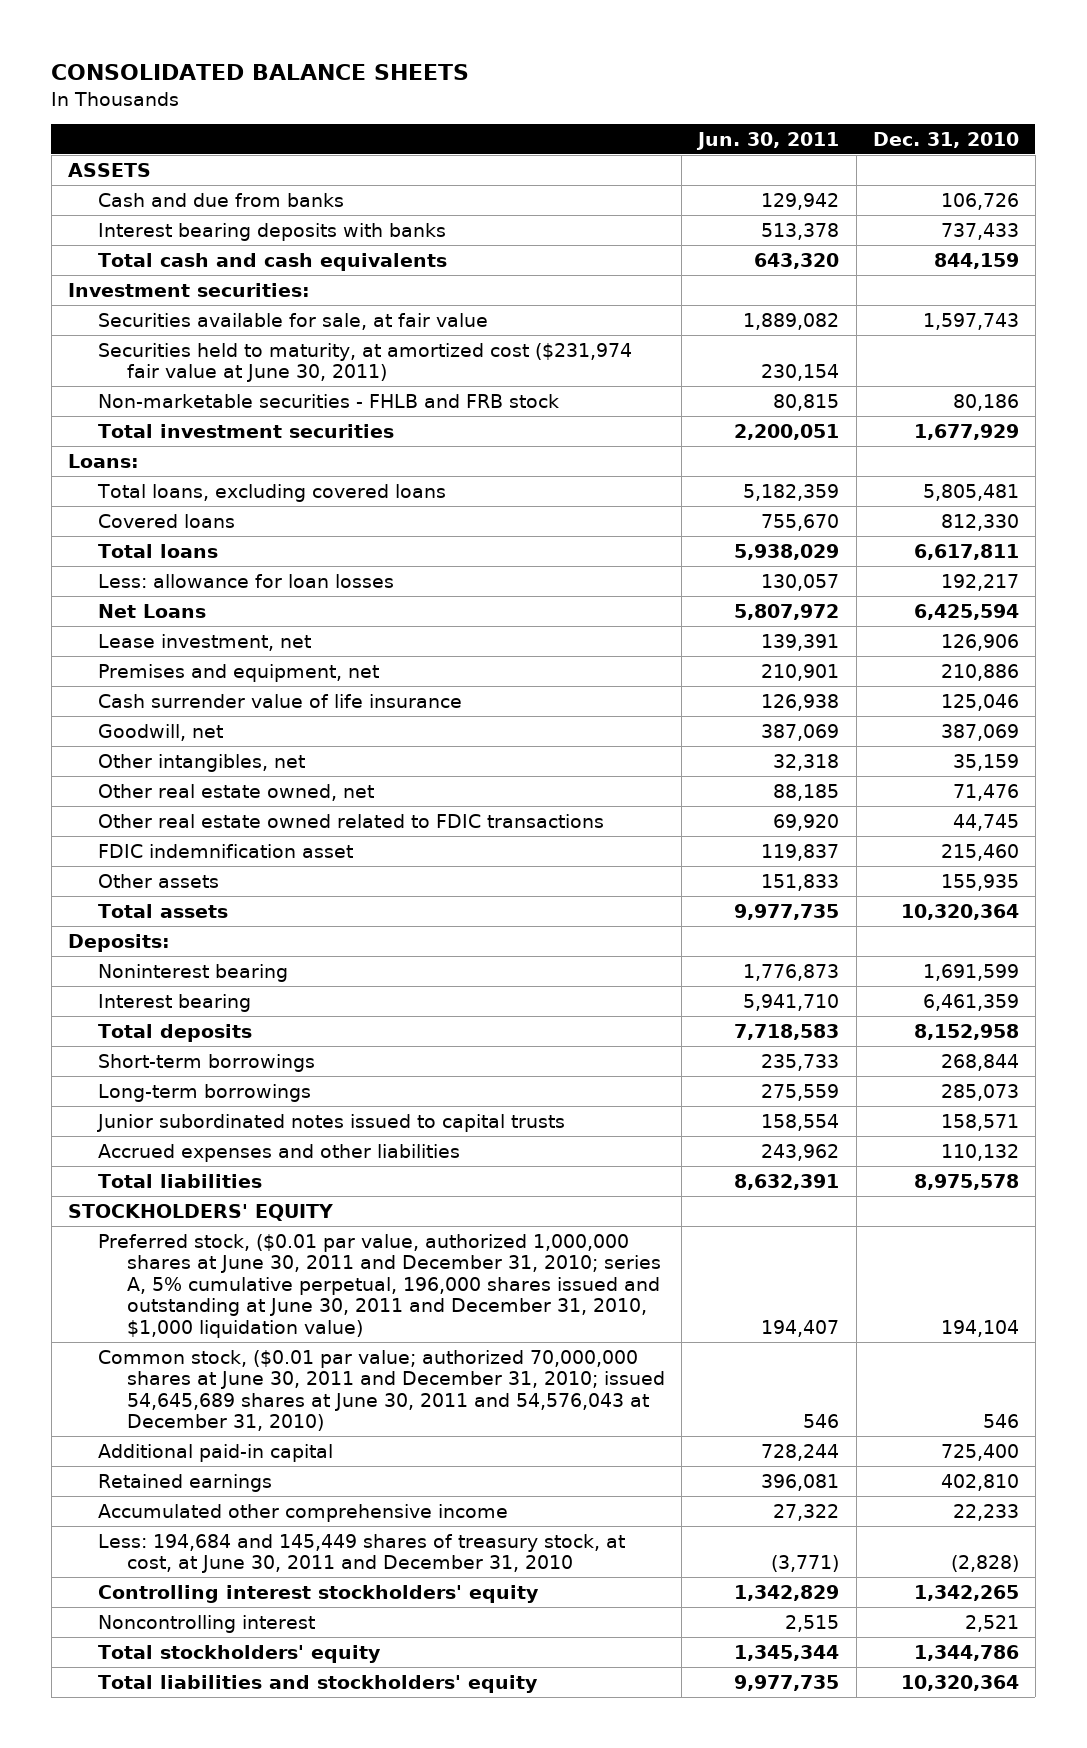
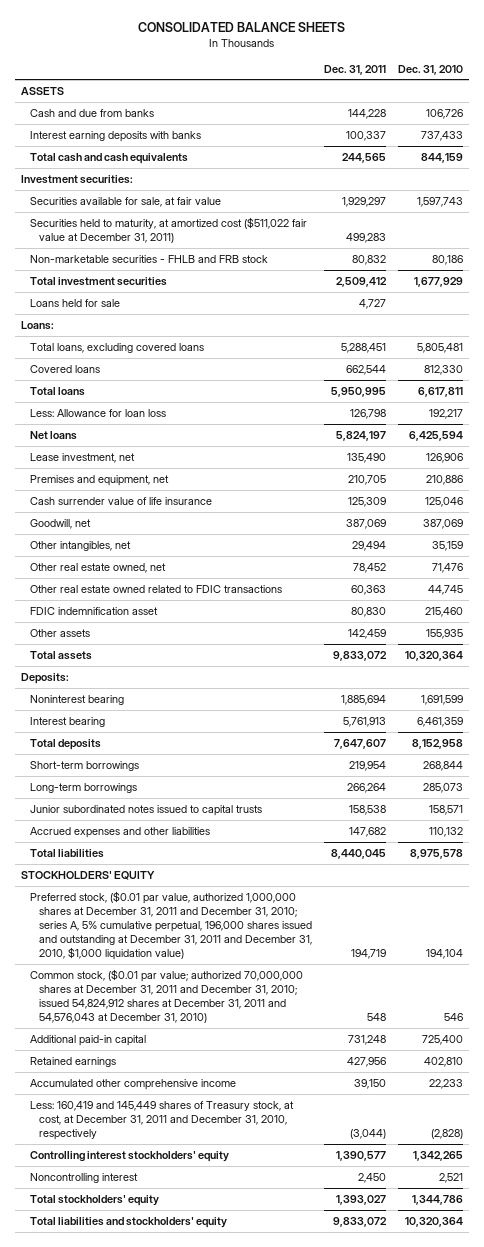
- | Jun. 30, 2011 | Dec. 31, 2010
+ | Dec. 31, 2011 | Dec. 31, 2010
- Interest bearing deposits with banks | 513,378 | 737,433
+ Interest earning deposits with banks | 100,337 | 737,433
- Securities held to maturity, at amortized cost ($231,974 fair value at June 30, 2011) | 230,154 |
+ Securities held to maturity, at amortized cost ($511,022 fair value at December 31, 2011) | 499,283 |
+ Loans held for sale | 4,727 |
- Less: allowance for loan losses | 130,057 | 192,217
- Net Loans | 5,807,972 | 6,425,594
+ Less: Allowance for loan loss | 126,798 | 192,217
+ Net loans | 5,824,197 | 6,425,594
- Preferred stock, ($0.01 par value, authorized 1,000,000 shares at June 30, 2011 and December 31, 2010; series A, 5% cumulative perpetual, 196,000 shares issued and outstanding at June 30, 2011 and December 31, 2010, $1,000 liquidation value) | 194,407 | 194,104
- Common stock, ($0.01 par value; authorized 70,000,000 shares at June 30, 2011 and December 31, 2010; issued 54,645,689 shares at June 30, 2011 and 54,576,043 at December 31, 2010) | 546 | 546
+ Preferred stock, ($0.01 par value, authorized 1,000,000 shares at December 31, 2011 and December 31, 2010; series A, 5% cumulative perpetual, 196,000 shares issued and outstanding at December 31, 2011 and December 31, 2010, $1,000 liquidation value) | 194,719 | 194,104
+ Common stock, ($0.01 par value; authorized 70,000,000 shares at December 31, 2011 and December 31, 2010; issued 54,824,912 shares at December 31, 2011 and 54,576,043 at December 31, 2010) | 548 | 546
- Less: 194,684 and 145,449 shares of treasury stock, at cost, at June 30, 2011 and December 31, 2010 | (3,771) | (2,828)
+ Less: 160,419 and 145,449 shares of Treasury stock, at cost, at December 31, 2011 and December 31, 2010, respectively | (3,044) | (2,828)

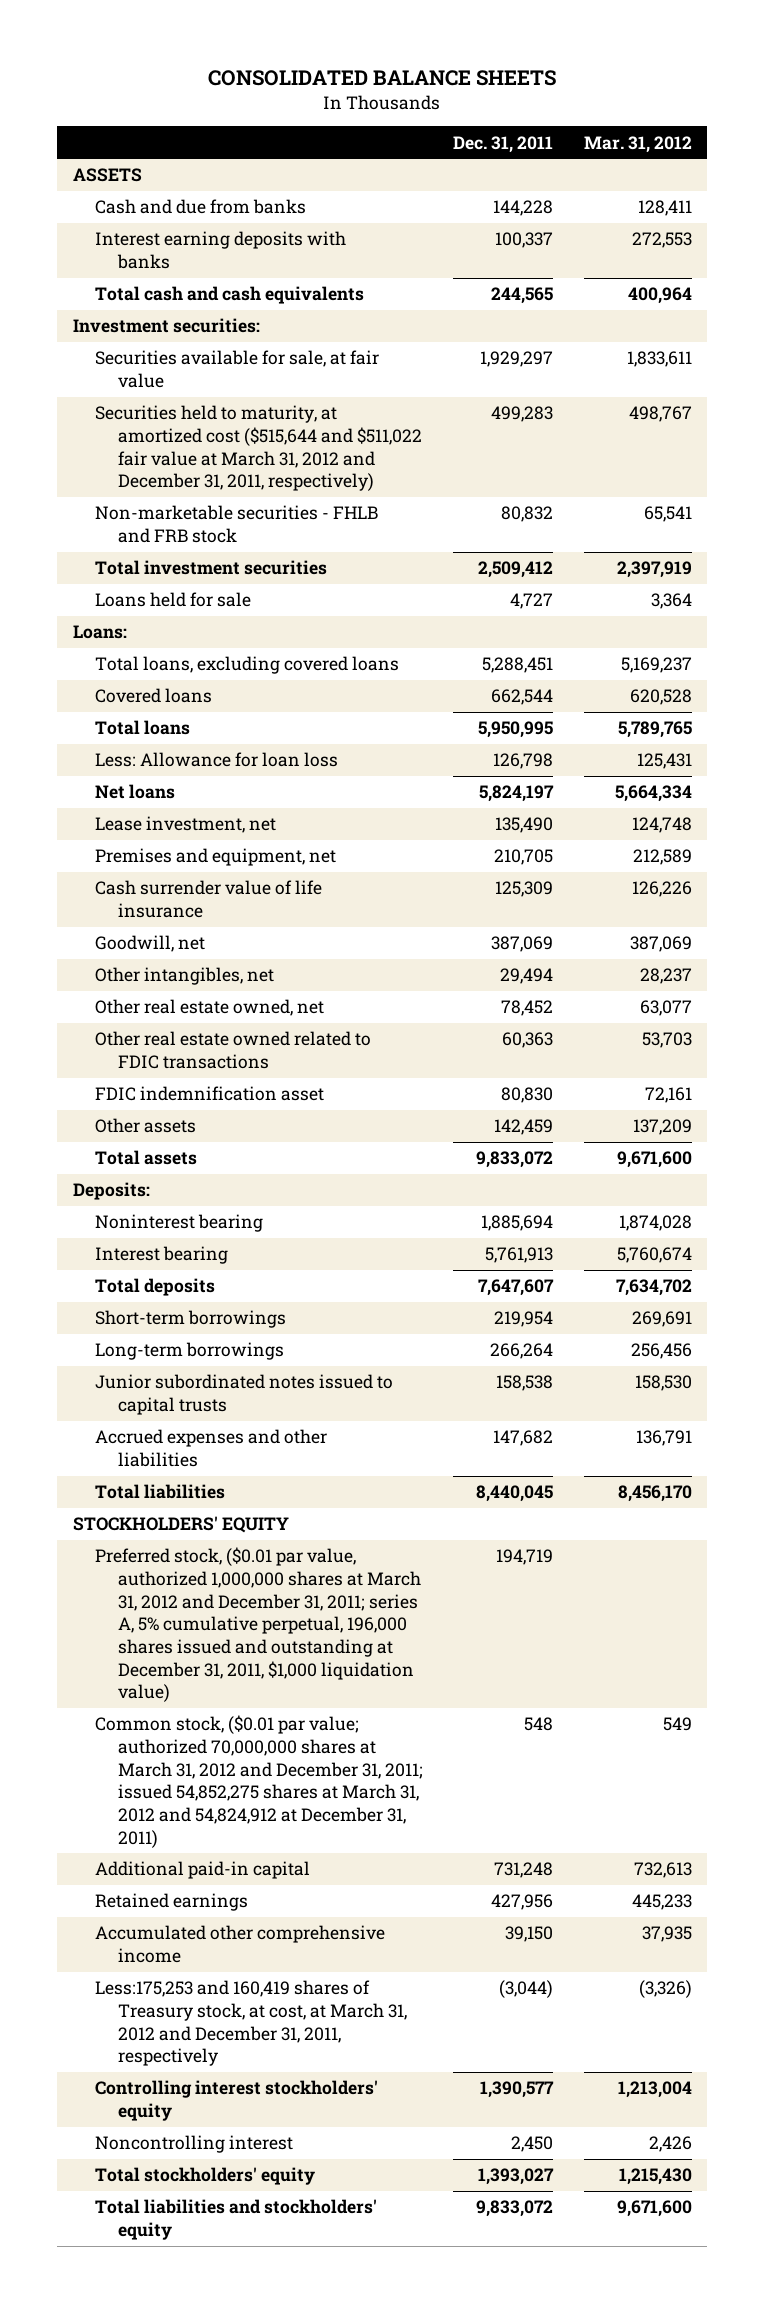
- | Dec. 31, 2011 | Dec. 31, 2010
+ | Dec. 31, 2011 | Mar. 31, 2012
- Securities held to maturity, at amortized cost ($511,022 fair value at December 31, 2011) | 499,283 |
+ Securities held to maturity, at amortized cost ($515,644 and $511,022 fair value at March 31, 2012 and December 31, 2011, respectively) | 499,283 | 498,767
- Preferred stock, ($0.01 par value, authorized 1,000,000 shares at December 31, 2011 and December 31, 2010; series A, 5% cumulative perpetual, 196,000 shares issued and outstanding at December 31, 2011 and December 31, 2010, $1,000 liquidation value) | 194,719 | 194,104
- Common stock, ($0.01 par value; authorized 70,000,000 shares at December 31, 2011 and December 31, 2010; issued 54,824,912 shares at December 31, 2011 and 54,576,043 at December 31, 2010) | 548 | 546
+ Preferred stock, ($0.01 par value, authorized 1,000,000 shares at March 31, 2012 and December 31, 2011; series A, 5% cumulative perpetual, 196,000 shares issued and outstanding at December 31, 2011, $1,000 liquidation value) | 194,719 |
+ Common stock, ($0.01 par value; authorized 70,000,000 shares at March 31, 2012 and December 31, 2011; issued 54,852,275 shares at March 31, 2012 and 54,824,912 at December 31, 2011) | 548 | 549
- Less: 160,419 and 145,449 shares of Treasury stock, at cost, at December 31, 2011 and December 31, 2010, respectively | (3,044) | (2,828)
+ Less:175,253 and 160,419 shares of Treasury stock, at cost, at March 31, 2012 and December 31, 2011, respectively | (3,044) | (3,326)

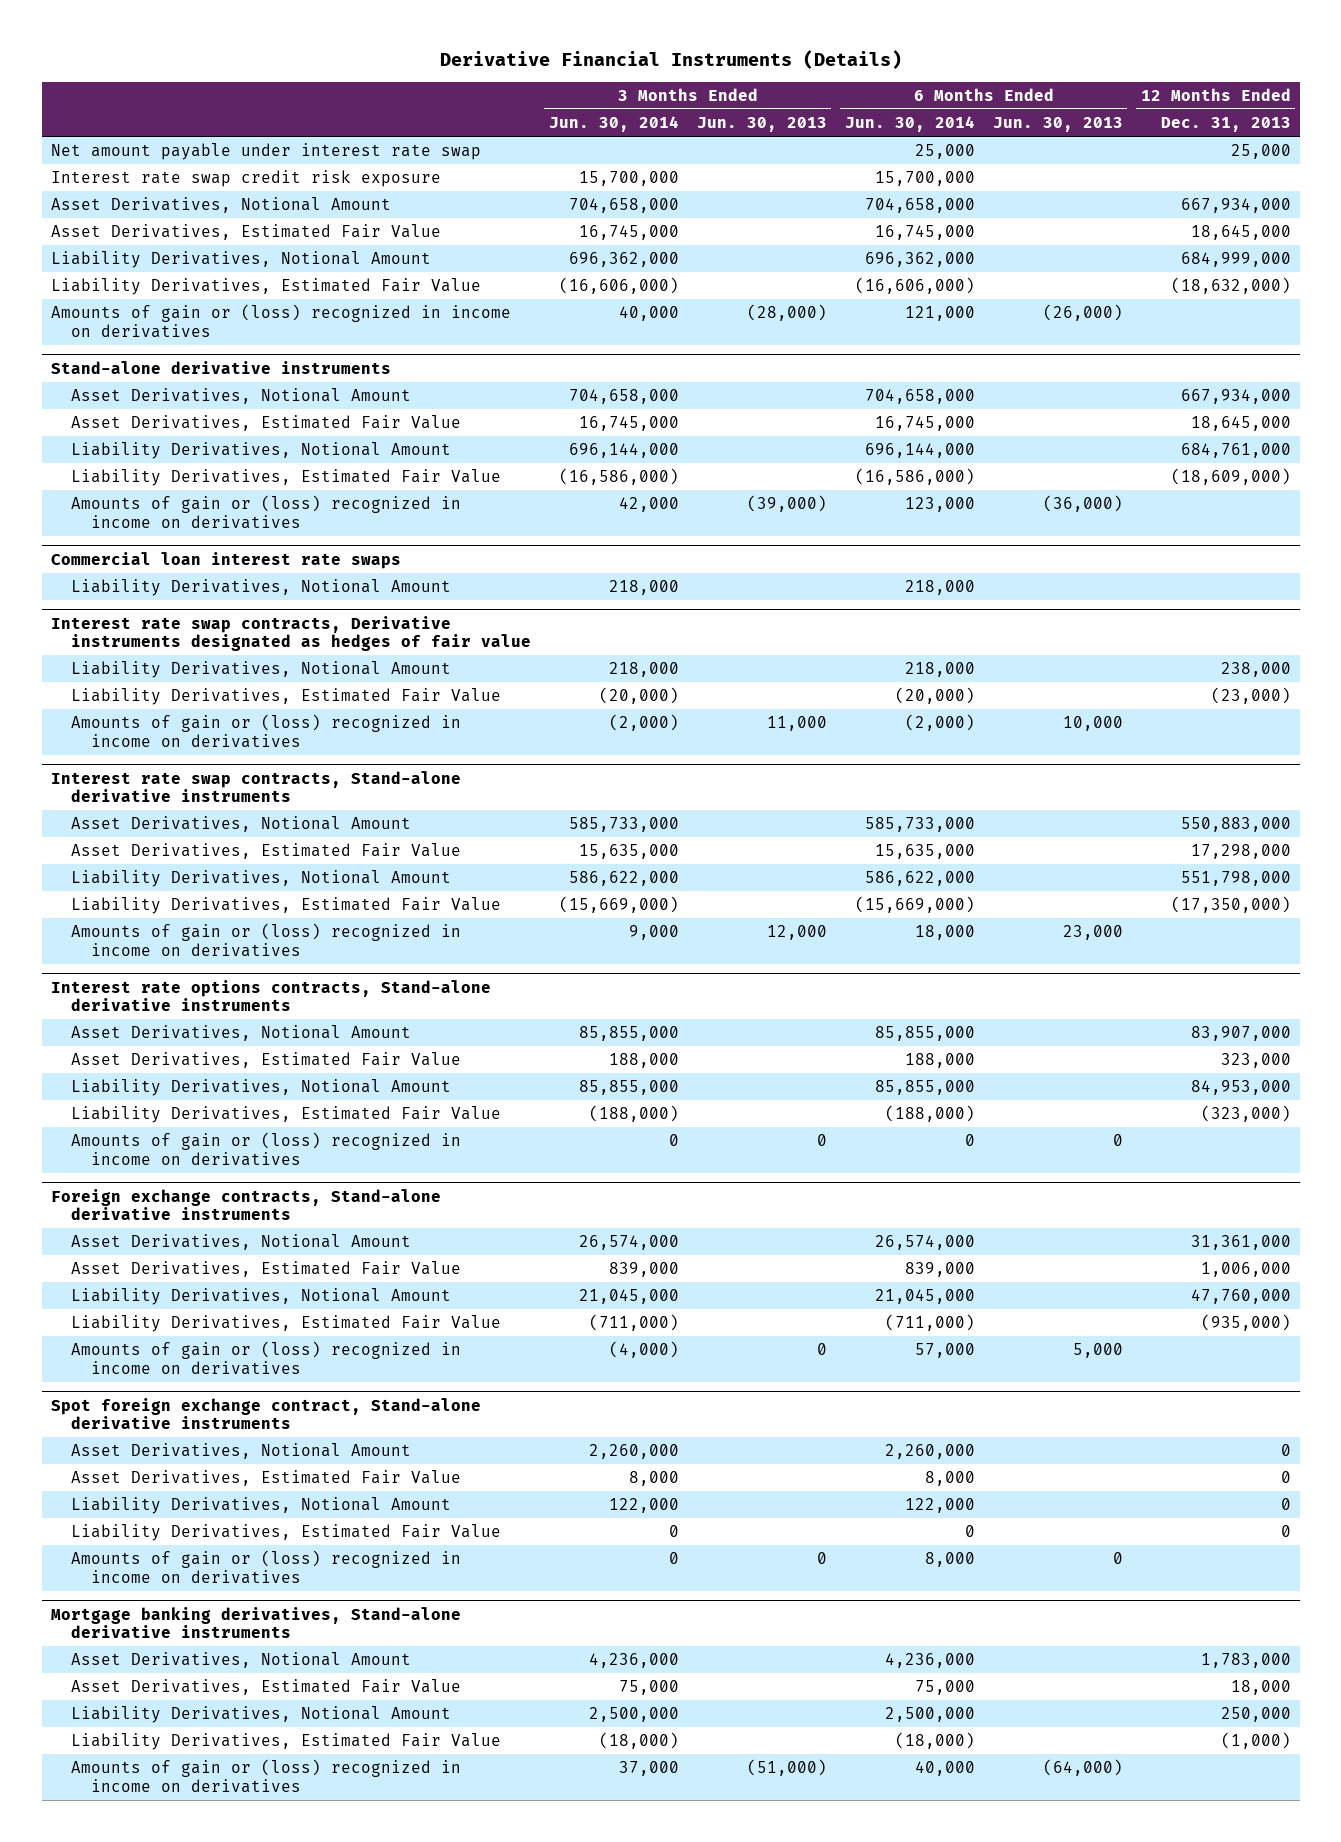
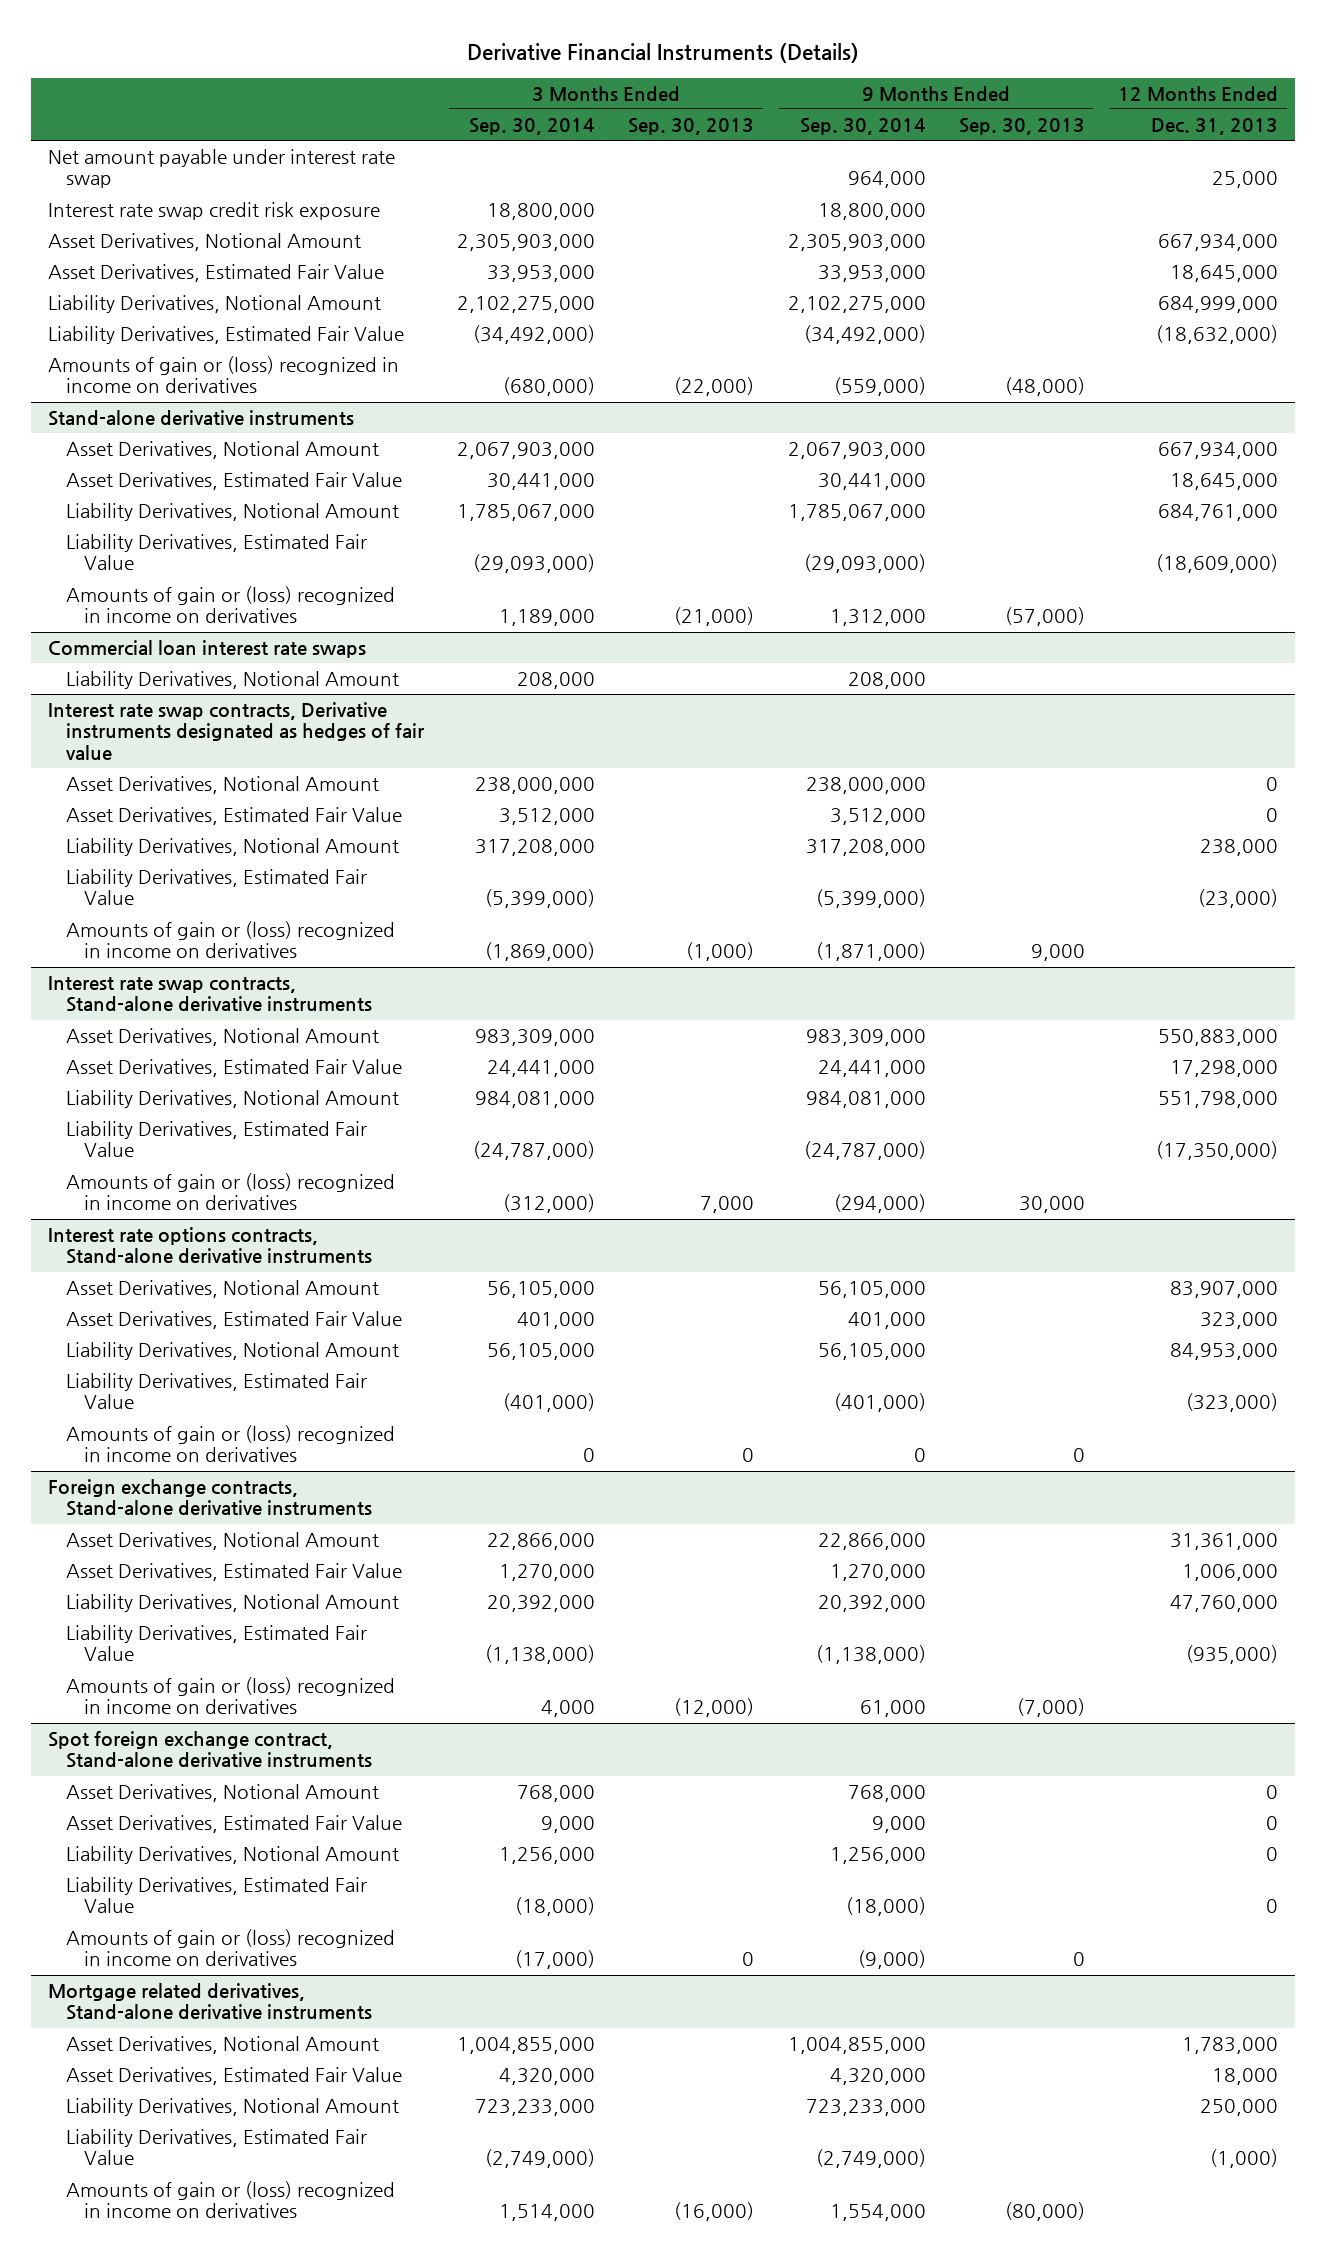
- | 3 Months Ended Jun. 30, 2014 | 3 Months Ended Jun. 30, 2013 | 6 Months Ended Jun. 30, 2014 | 6 Months Ended Jun. 30, 2013 | 12 Months Ended Dec. 31, 2013
+ | 3 Months Ended Sep. 30, 2014 | 3 Months Ended Sep. 30, 2013 | 9 Months Ended Sep. 30, 2014 | 9 Months Ended Sep. 30, 2013 | 12 Months Ended Dec. 31, 2013
@ Interest rate swap contracts, Derivative instruments designated as hedges of fair value
+ Asset Derivatives, Notional Amount | 238,000,000 | | 238,000,000 | | 0
+ Asset Derivatives, Estimated Fair Value | 3,512,000 | | 3,512,000 | | 0
- Mortgage banking derivatives, Stand-alone derivative instruments
+ Mortgage related derivatives, Stand-alone derivative instruments

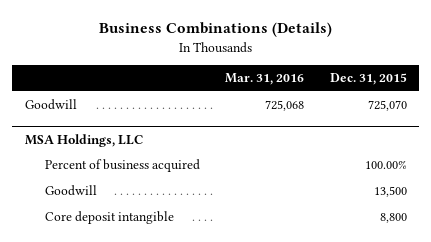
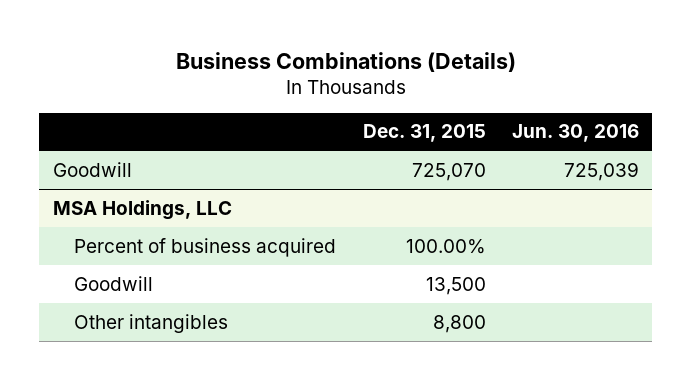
- | Mar. 31, 2016 | Dec. 31, 2015
+ | Dec. 31, 2015 | Jun. 30, 2016
@ MSA Holdings, LLC
- Core deposit intangible | | 8,800
+ Other intangibles | 8,800 |

